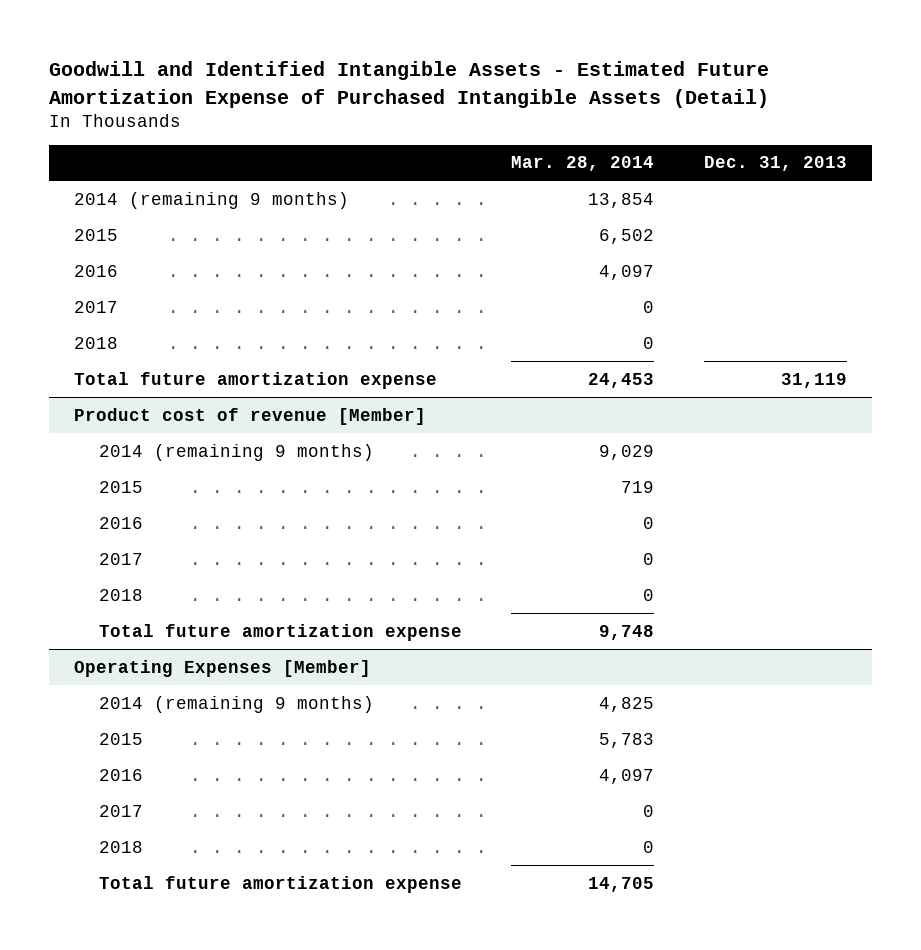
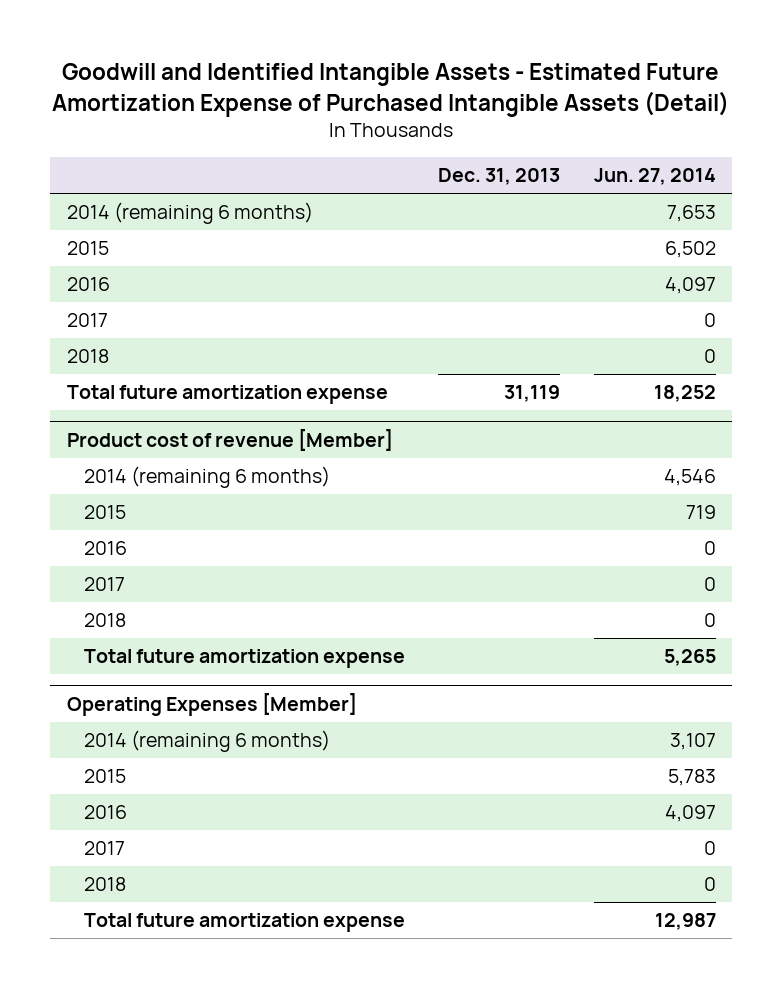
- | Mar. 28, 2014 | Dec. 31, 2013
+ | Dec. 31, 2013 | Jun. 27, 2014
- 2014 (remaining 9 months) | 13,854 |
+ 2014 (remaining 6 months) | | 7,653
@ Product cost of revenue [Member]
- 2014 (remaining 9 months) | 9,029 |
+ 2014 (remaining 6 months) | | 4,546
@ Operating Expenses [Member]
- 2014 (remaining 9 months) | 4,825 |
+ 2014 (remaining 6 months) | | 3,107

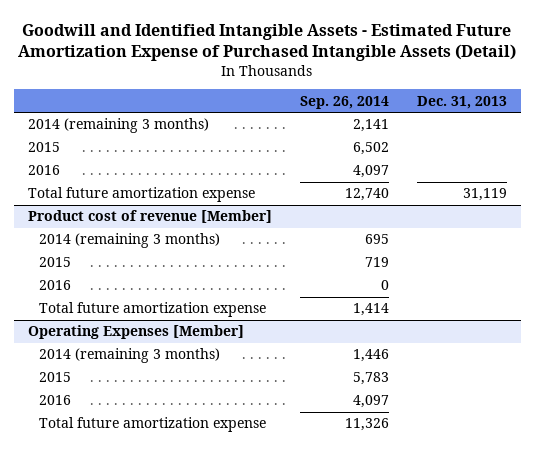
- | Dec. 31, 2013 | Jun. 27, 2014
+ | Sep. 26, 2014 | Dec. 31, 2013
- 2014 (remaining 6 months) | | 7,653
+ 2014 (remaining 3 months) | 2,141 |
- 2017 | | 0
- 2018 | | 0
@ Product cost of revenue [Member]
- 2014 (remaining 6 months) | | 4,546
+ 2014 (remaining 3 months) | 695 |
- 2017 | | 0
- 2018 | | 0
@ Operating Expenses [Member]
- 2014 (remaining 6 months) | | 3,107
+ 2014 (remaining 3 months) | 1,446 |
- 2017 | | 0
- 2018 | | 0

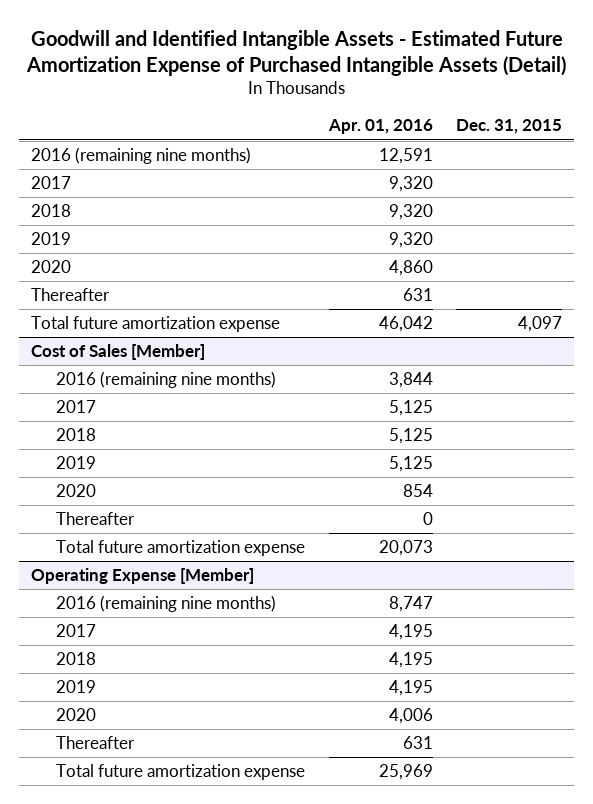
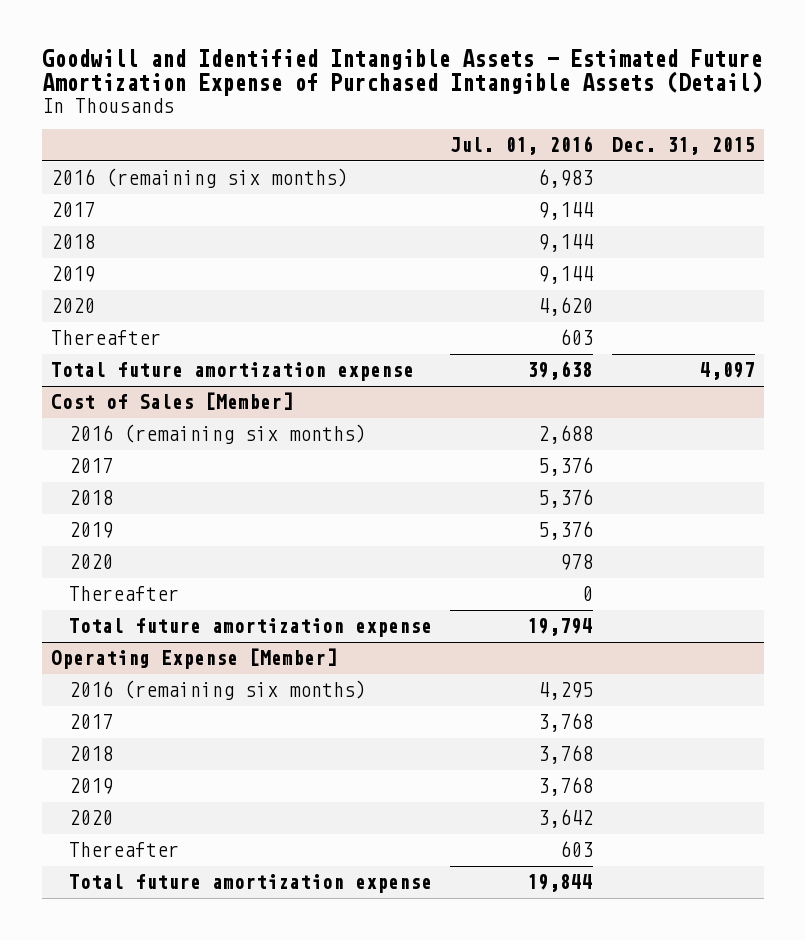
- | Apr. 01, 2016 | Dec. 31, 2015
+ | Jul. 01, 2016 | Dec. 31, 2015
- 2016 (remaining nine months) | 12,591 |
+ 2016 (remaining six months) | 6,983 |
@ Cost of Sales [Member]
- 2016 (remaining nine months) | 3,844 |
+ 2016 (remaining six months) | 2,688 |
@ Operating Expense [Member]
- 2016 (remaining nine months) | 8,747 |
+ 2016 (remaining six months) | 4,295 |

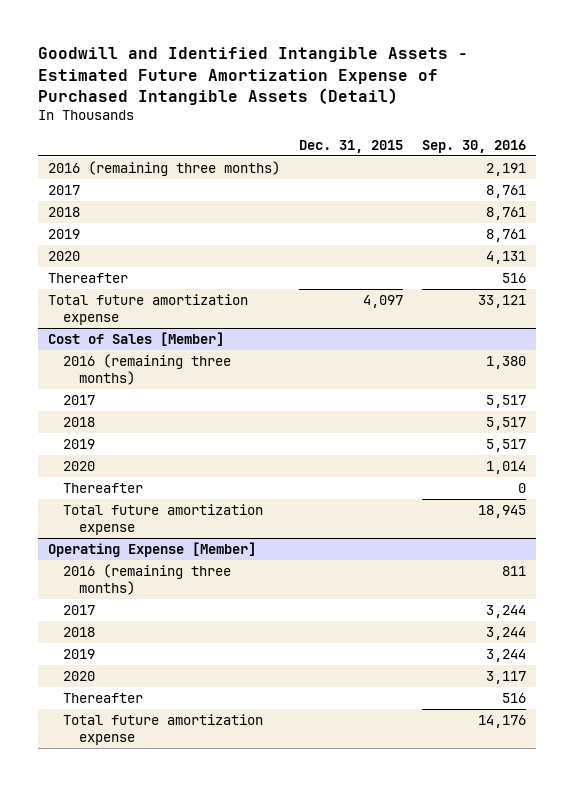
- | Jul. 01, 2016 | Dec. 31, 2015
+ | Dec. 31, 2015 | Sep. 30, 2016
- 2016 (remaining six months) | 6,983 |
+ 2016 (remaining three months) | | 2,191
@ Cost of Sales [Member]
- 2016 (remaining six months) | 2,688 |
+ 2016 (remaining three months) | | 1,380
@ Operating Expense [Member]
- 2016 (remaining six months) | 4,295 |
+ 2016 (remaining three months) | | 811

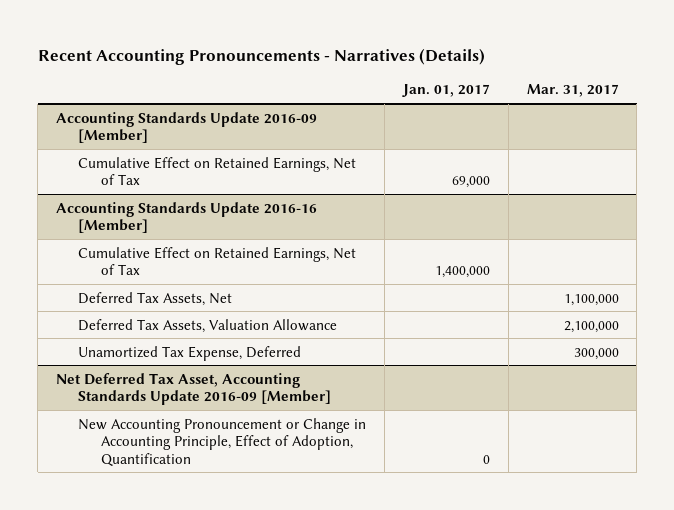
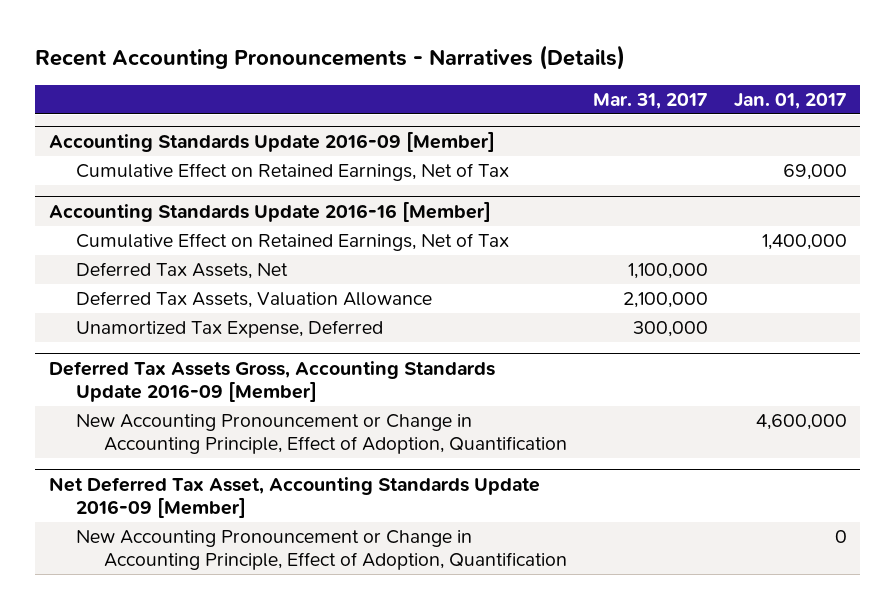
- | Jan. 01, 2017 | Mar. 31, 2017
+ | Mar. 31, 2017 | Jan. 01, 2017
+ Deferred Tax Assets Gross, Accounting Standards Update 2016-09 [Member]
+ New Accounting Pronouncement or Change in Accounting Principle, Effect of Adoption, Quantification | | 4,600,000

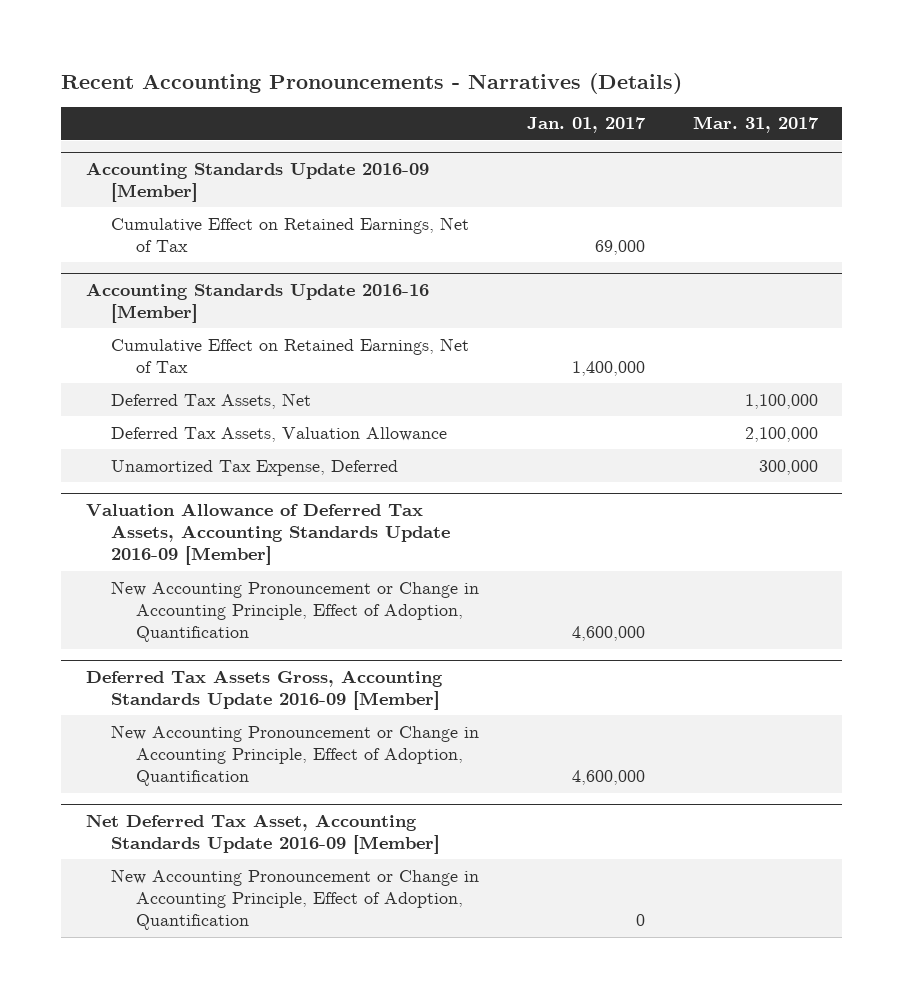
- | Mar. 31, 2017 | Jan. 01, 2017
+ | Jan. 01, 2017 | Mar. 31, 2017
+ Valuation Allowance of Deferred Tax Assets, Accounting Standards Update 2016-09 [Member]
+ New Accounting Pronouncement or Change in Accounting Principle, Effect of Adoption, Quantification | 4,600,000 |

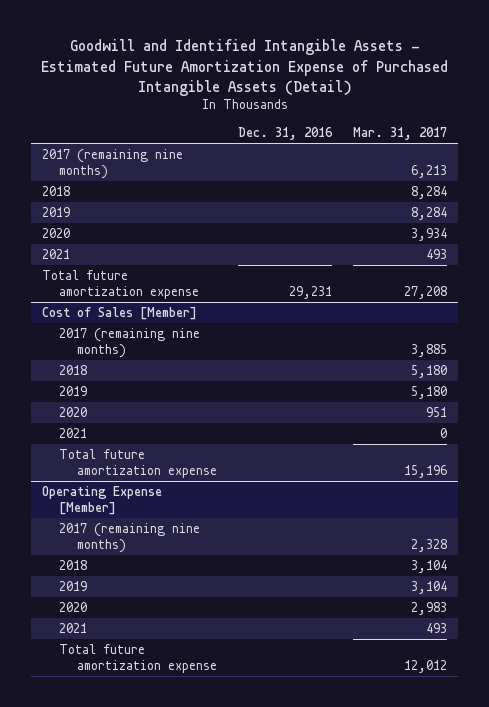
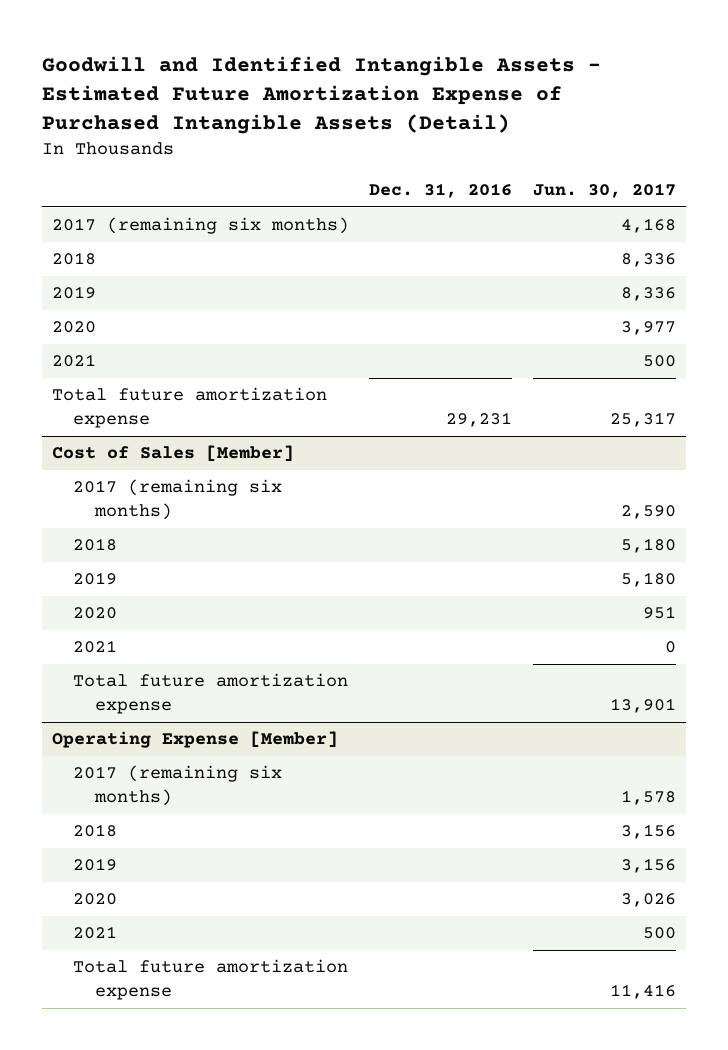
- | Dec. 31, 2016 | Mar. 31, 2017
+ | Dec. 31, 2016 | Jun. 30, 2017
- 2017 (remaining nine months) | | 6,213
+ 2017 (remaining six months) | | 4,168
@ Cost of Sales [Member]
- 2017 (remaining nine months) | | 3,885
+ 2017 (remaining six months) | | 2,590
@ Operating Expense [Member]
- 2017 (remaining nine months) | | 2,328
+ 2017 (remaining six months) | | 1,578

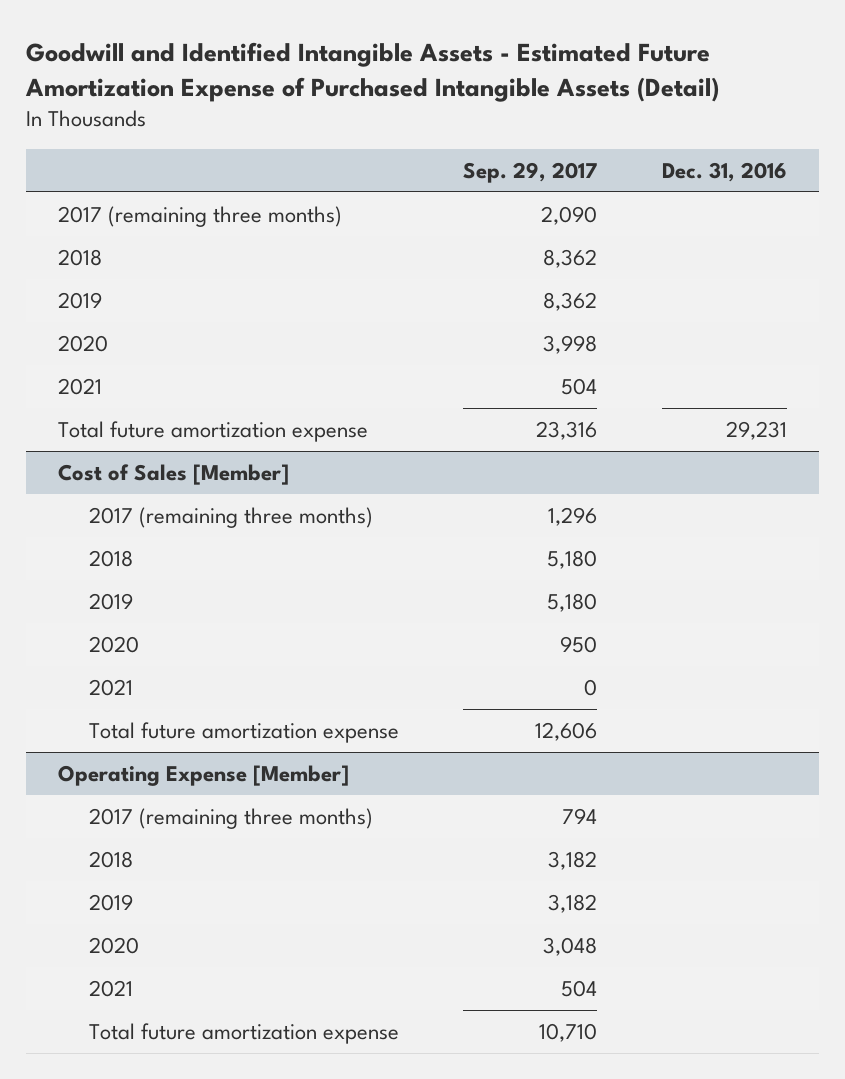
- | Dec. 31, 2016 | Jun. 30, 2017
+ | Sep. 29, 2017 | Dec. 31, 2016
- 2017 (remaining six months) | | 4,168
+ 2017 (remaining three months) | 2,090 |
@ Cost of Sales [Member]
- 2017 (remaining six months) | | 2,590
+ 2017 (remaining three months) | 1,296 |
@ Operating Expense [Member]
- 2017 (remaining six months) | | 1,578
+ 2017 (remaining three months) | 794 |

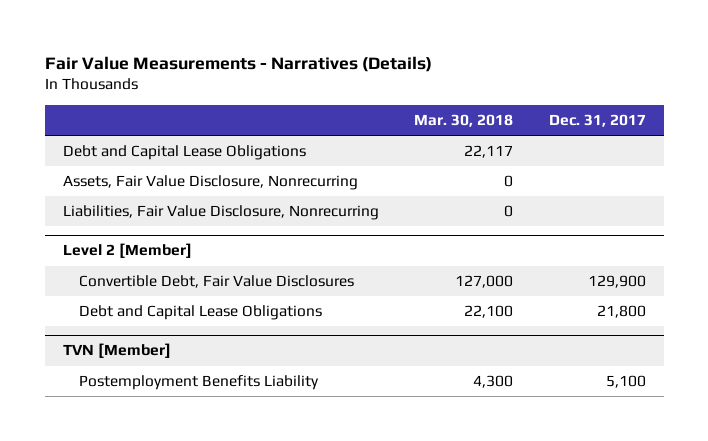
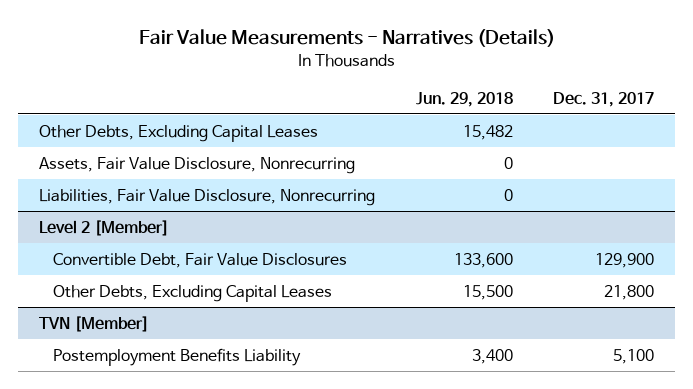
- | Mar. 30, 2018 | Dec. 31, 2017
+ | Jun. 29, 2018 | Dec. 31, 2017
- Debt and Capital Lease Obligations | 22,117 |
+ Other Debts, Excluding Capital Leases | 15,482 |
@ Level 2 [Member]
- Debt and Capital Lease Obligations | 22,100 | 21,800
+ Other Debts, Excluding Capital Leases | 15,500 | 21,800

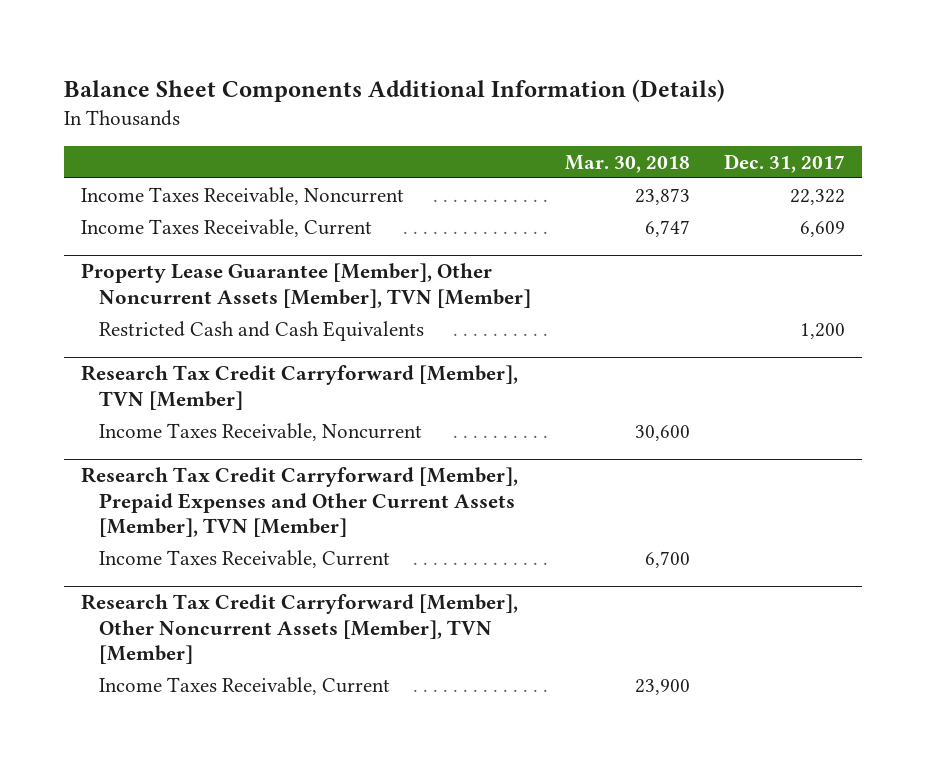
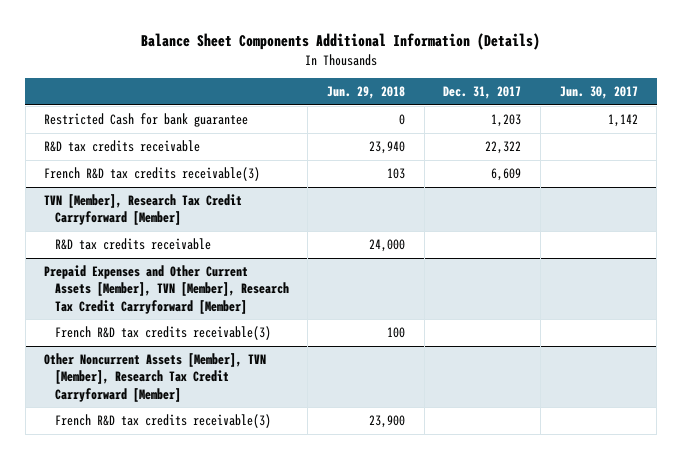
- | Mar. 30, 2018 | Dec. 31, 2017
+ | Jun. 29, 2018 | Dec. 31, 2017 | Jun. 30, 2017
- Income Taxes Receivable, Noncurrent | 23,873 | 22,322
- Income Taxes Receivable, Current | 6,747 | 6,609
- Property Lease Guarantee [Member], Other Noncurrent Assets [Member], TVN [Member]
- Restricted Cash and Cash Equivalents | | 1,200
- Research Tax Credit Carryforward [Member], TVN [Member]
- Income Taxes Receivable, Noncurrent | 30,600 |
- Research Tax Credit Carryforward [Member], Prepaid Expenses and Other Current Assets [Member], TVN [Member]
- Income Taxes Receivable, Current | 6,700 |
- Research Tax Credit Carryforward [Member], Other Noncurrent Assets [Member], TVN [Member]
- Income Taxes Receivable, Current | 23,900 |
+ Restricted Cash for bank guarantee | 0 | 1,203 | 1,142
+ R&D tax credits receivable | 23,940 | 22,322 |
+ French R&D tax credits receivable(3) | 103 | 6,609 |
+ TVN [Member], Research Tax Credit Carryforward [Member]
+ R&D tax credits receivable | 24,000 | |
+ Prepaid Expenses and Other Current Assets [Member], TVN [Member], Research Tax Credit Carryforward [Member]
+ French R&D tax credits receivable(3) | 100 | |
+ Other Noncurrent Assets [Member], TVN [Member], Research Tax Credit Carryforward [Member]
+ French R&D tax credits receivable(3) | 23,900 | |

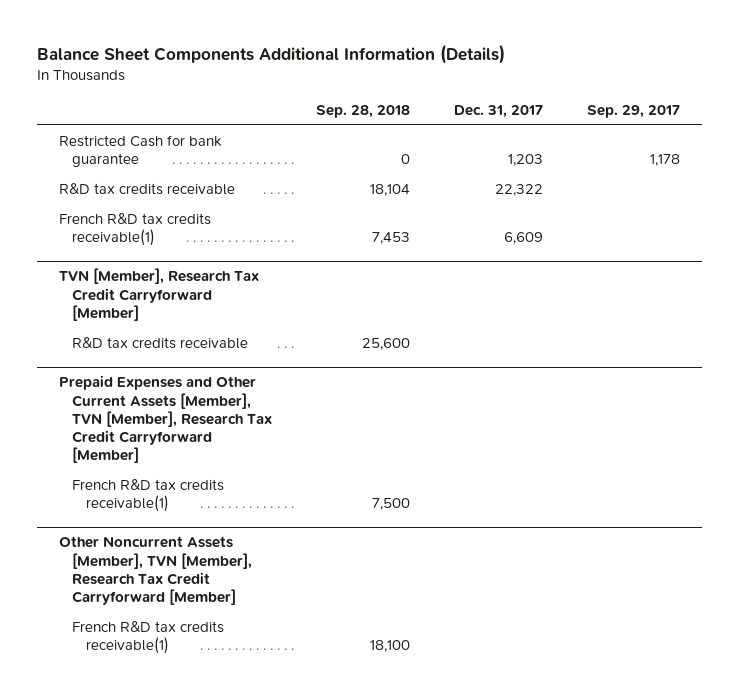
- | Jun. 29, 2018 | Dec. 31, 2017 | Jun. 30, 2017
+ | Sep. 28, 2018 | Dec. 31, 2017 | Sep. 29, 2017
- French R&D tax credits receivable(3) | 103 | 6,609 |
+ French R&D tax credits receivable(1) | 7,453 | 6,609 |
@ Prepaid Expenses and Other Current Assets [Member], TVN [Member], Research Tax Credit Carryforward [Member]
- French R&D tax credits receivable(3) | 100 | |
+ French R&D tax credits receivable(1) | 7,500 | |
@ Other Noncurrent Assets [Member], TVN [Member], Research Tax Credit Carryforward [Member]
- French R&D tax credits receivable(3) | 23,900 | |
+ French R&D tax credits receivable(1) | 18,100 | |

